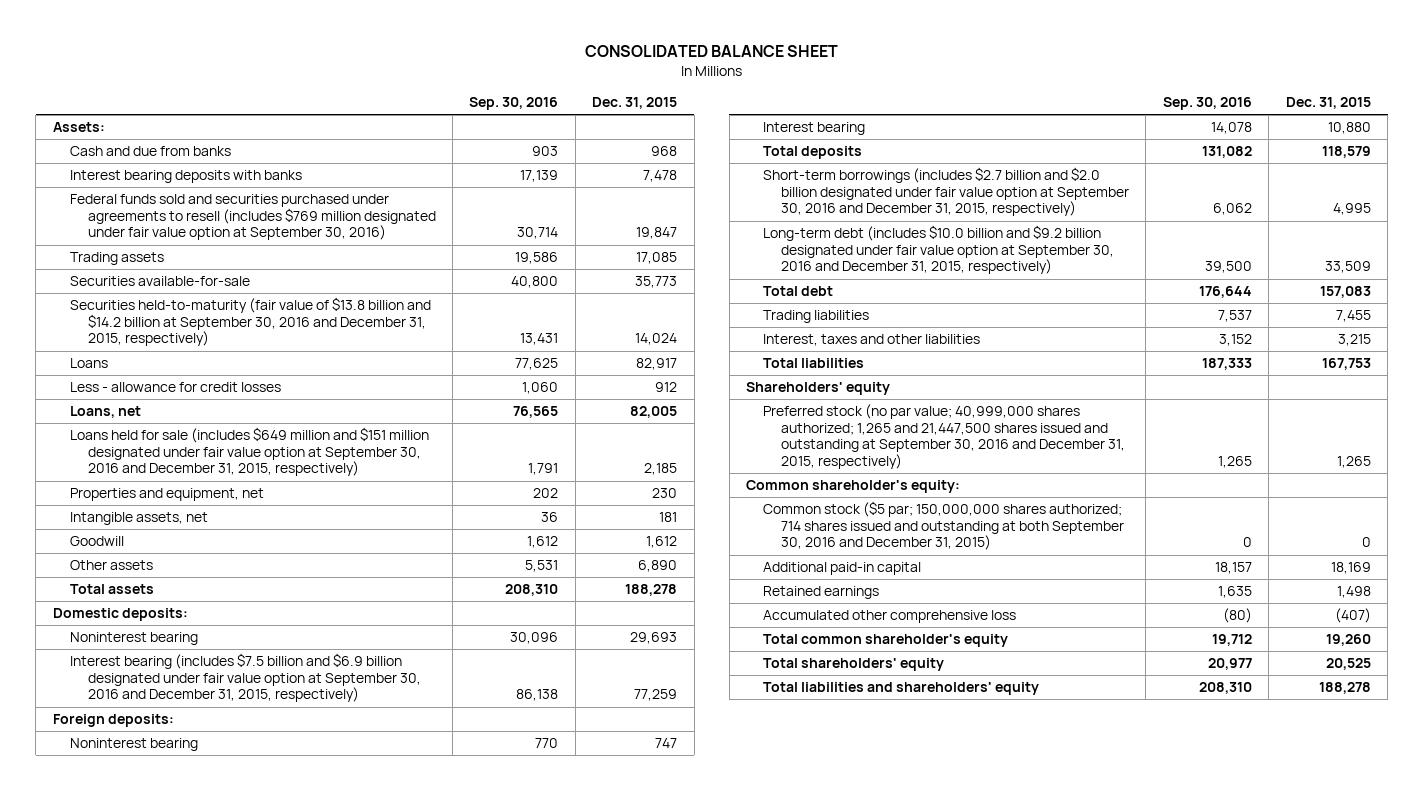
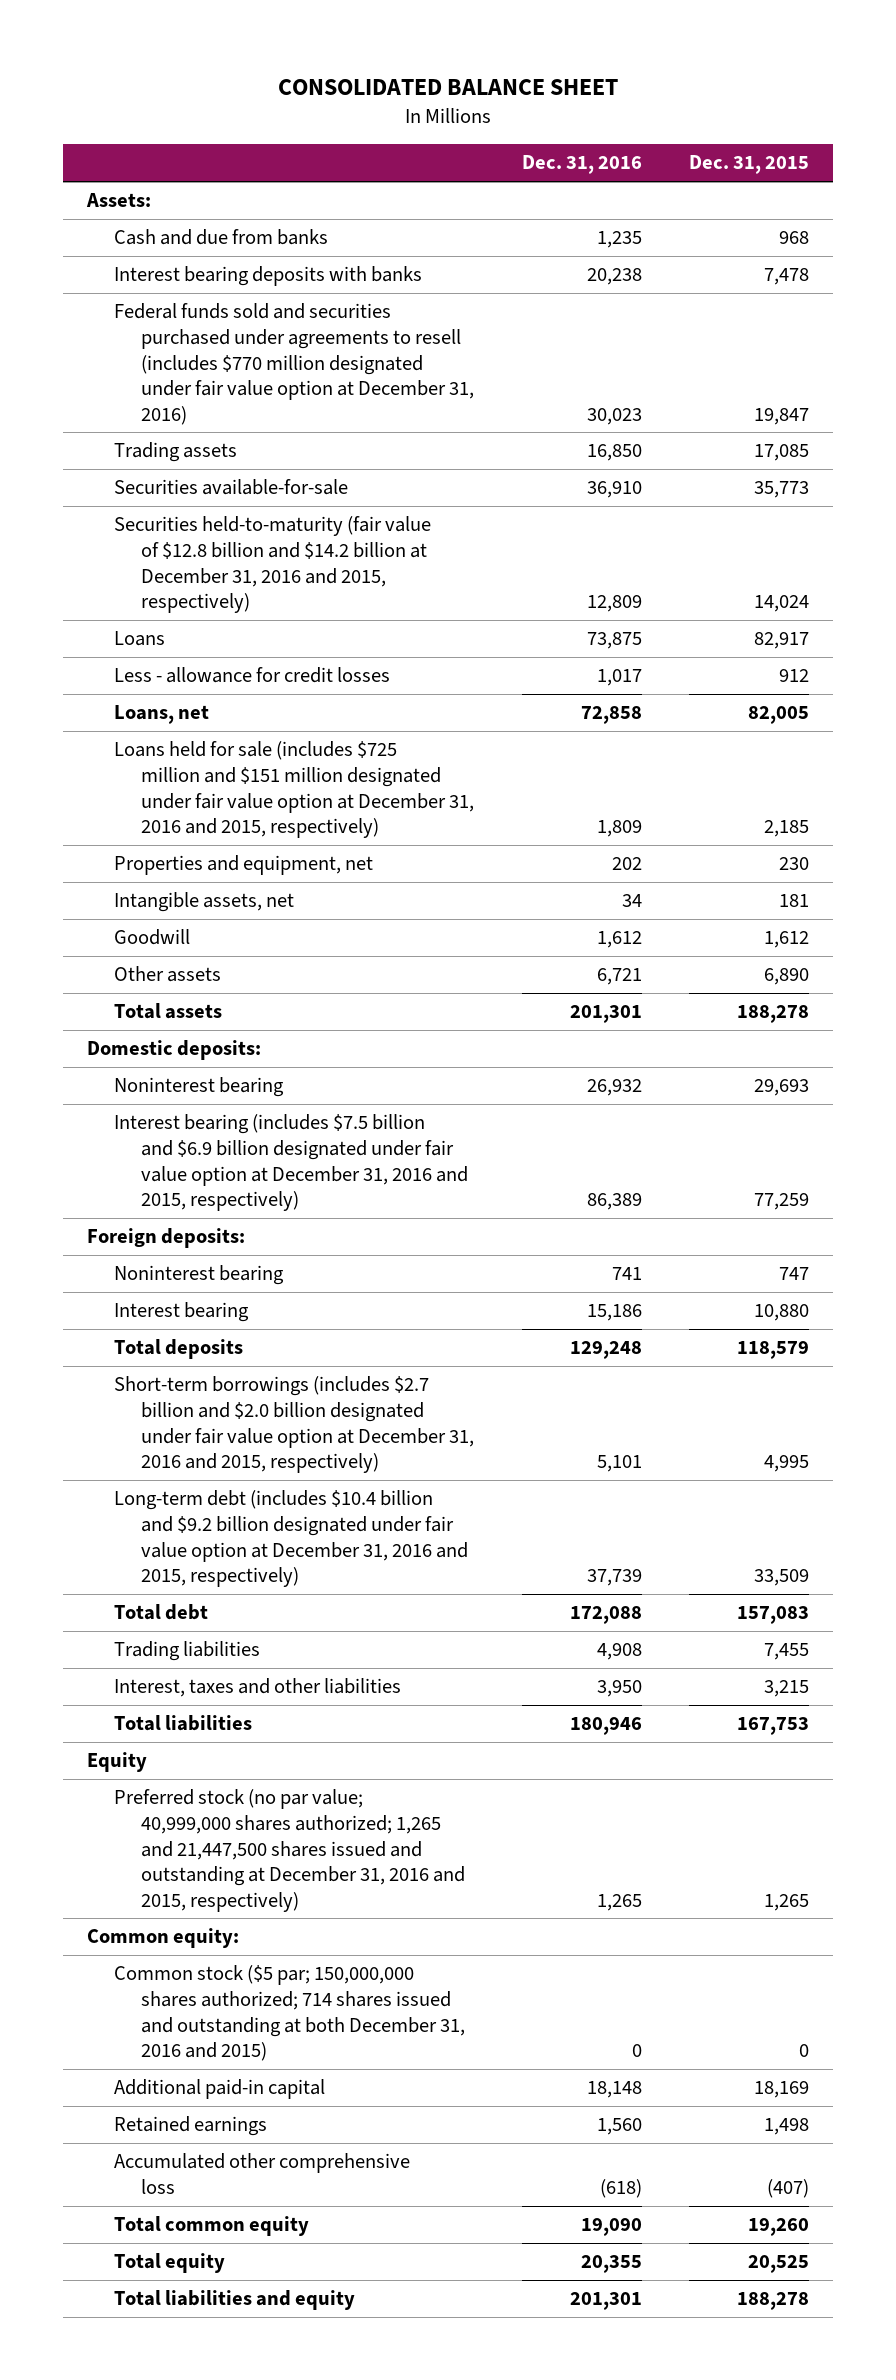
- | Sep. 30, 2016 | Dec. 31, 2015
+ | Dec. 31, 2016 | Dec. 31, 2015
- Federal funds sold and securities purchased under agreements to resell (includes $769 million designated under fair value option at September 30, 2016) | 30,714 | 19,847
+ Federal funds sold and securities purchased under agreements to resell (includes $770 million designated under fair value option at December 31, 2016) | 30,023 | 19,847
- Securities held-to-maturity (fair value of $13.8 billion and $14.2 billion at September 30, 2016 and December 31, 2015, respectively) | 13,431 | 14,024
+ Securities held-to-maturity (fair value of $12.8 billion and $14.2 billion at December 31, 2016 and 2015, respectively) | 12,809 | 14,024
- Loans held for sale (includes $649 million and $151 million designated under fair value option at September 30, 2016 and December 31, 2015, respectively) | 1,791 | 2,185
+ Loans held for sale (includes $725 million and $151 million designated under fair value option at December 31, 2016 and 2015, respectively) | 1,809 | 2,185
- Interest bearing (includes $7.5 billion and $6.9 billion designated under fair value option at September 30, 2016 and December 31, 2015, respectively) | 86,138 | 77,259
+ Interest bearing (includes $7.5 billion and $6.9 billion designated under fair value option at December 31, 2016 and 2015, respectively) | 86,389 | 77,259
- Short-term borrowings (includes $2.7 billion and $2.0 billion designated under fair value option at September 30, 2016 and December 31, 2015, respectively) | 6,062 | 4,995
- Long-term debt (includes $10.0 billion and $9.2 billion designated under fair value option at September 30, 2016 and December 31, 2015, respectively) | 39,500 | 33,509
+ Short-term borrowings (includes $2.7 billion and $2.0 billion designated under fair value option at December 31, 2016 and 2015, respectively) | 5,101 | 4,995
+ Long-term debt (includes $10.4 billion and $9.2 billion designated under fair value option at December 31, 2016 and 2015, respectively) | 37,739 | 33,509
- Shareholders' equity
- Preferred stock (no par value; 40,999,000 shares authorized; 1,265 and 21,447,500 shares issued and outstanding at September 30, 2016 and December 31, 2015, respectively) | 1,265 | 1,265
- Common shareholder's equity:
- Common stock ($5 par; 150,000,000 shares authorized; 714 shares issued and outstanding at both September 30, 2016 and December 31, 2015) | 0 | 0
+ Equity
+ Preferred stock (no par value; 40,999,000 shares authorized; 1,265 and 21,447,500 shares issued and outstanding at December 31, 2016 and 2015, respectively) | 1,265 | 1,265
+ Common equity:
+ Common stock ($5 par; 150,000,000 shares authorized; 714 shares issued and outstanding at both December 31, 2016 and 2015) | 0 | 0
- Total common shareholder's equity | 19,712 | 19,260
- Total shareholders' equity | 20,977 | 20,525
- Total liabilities and shareholders' equity | 208,310 | 188,278
+ Total common equity | 19,090 | 19,260
+ Total equity | 20,355 | 20,525
+ Total liabilities and equity | 201,301 | 188,278

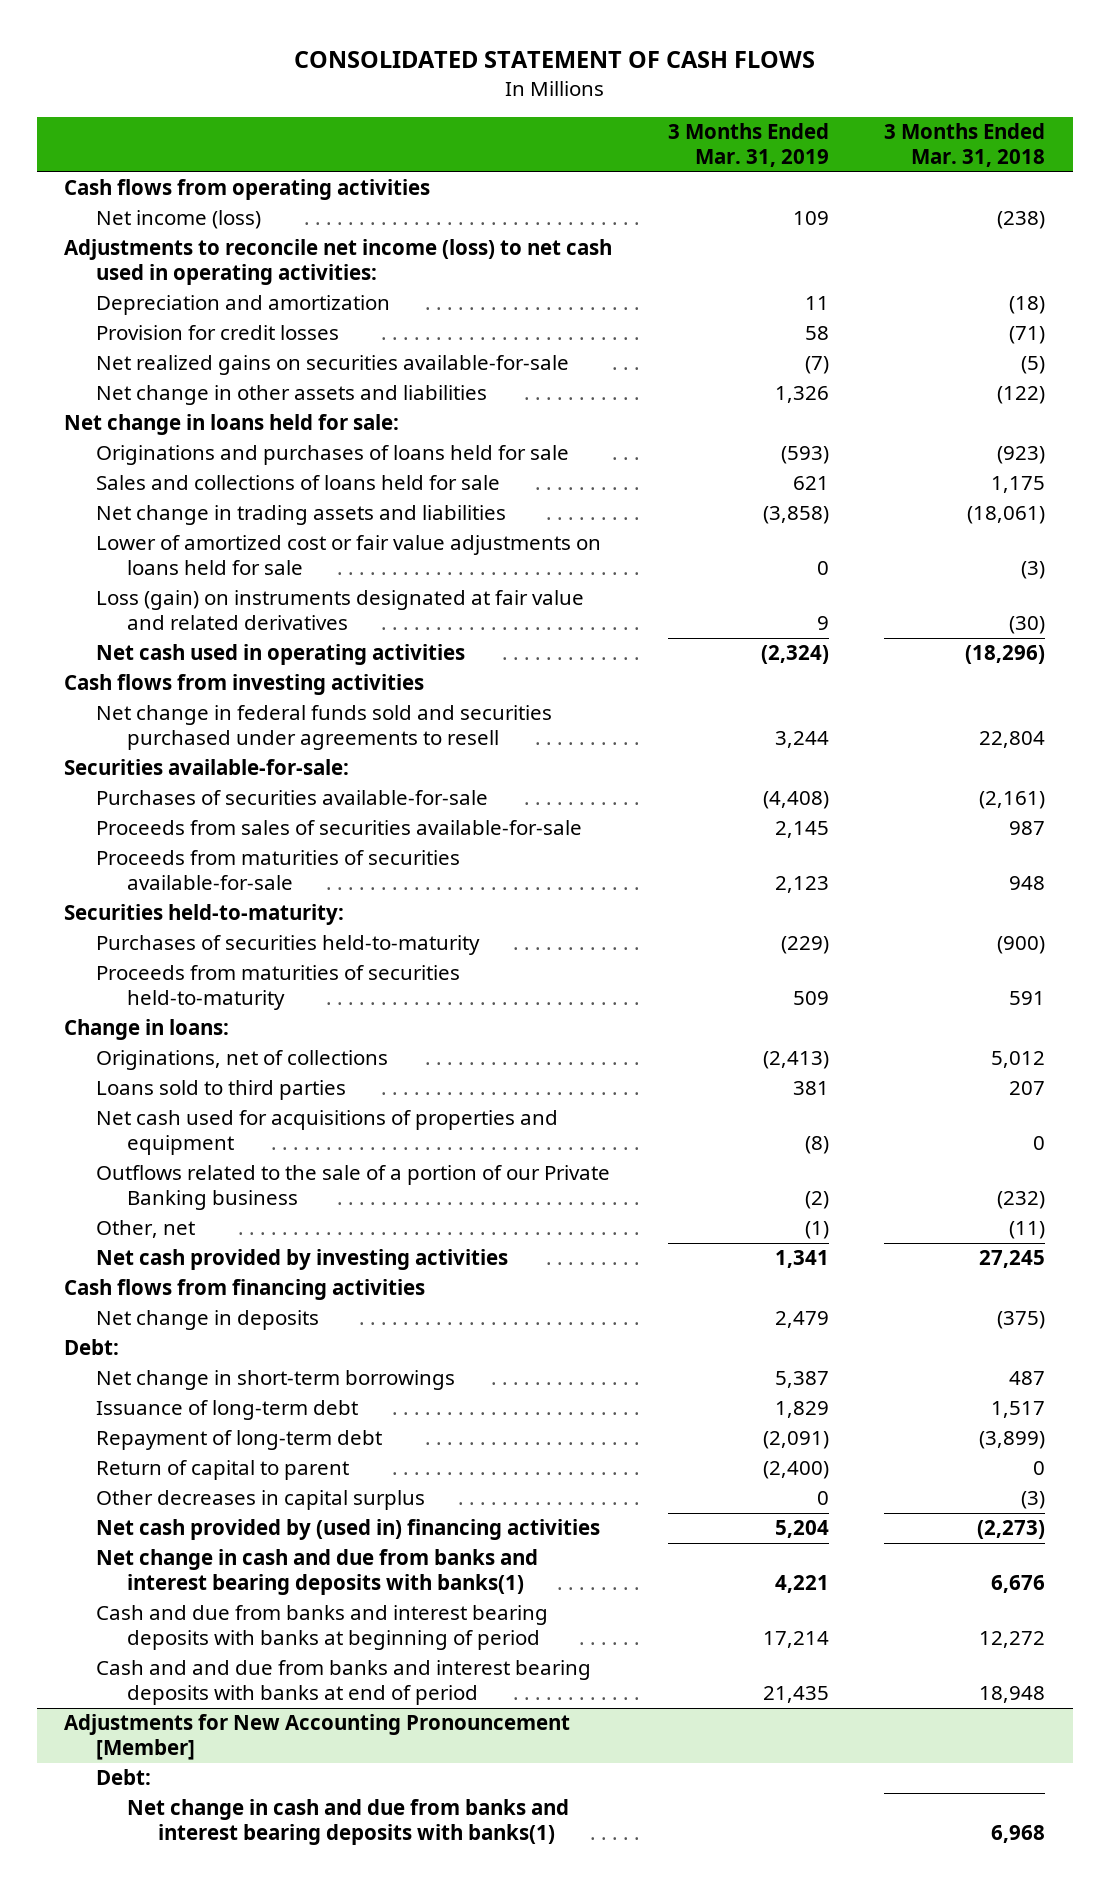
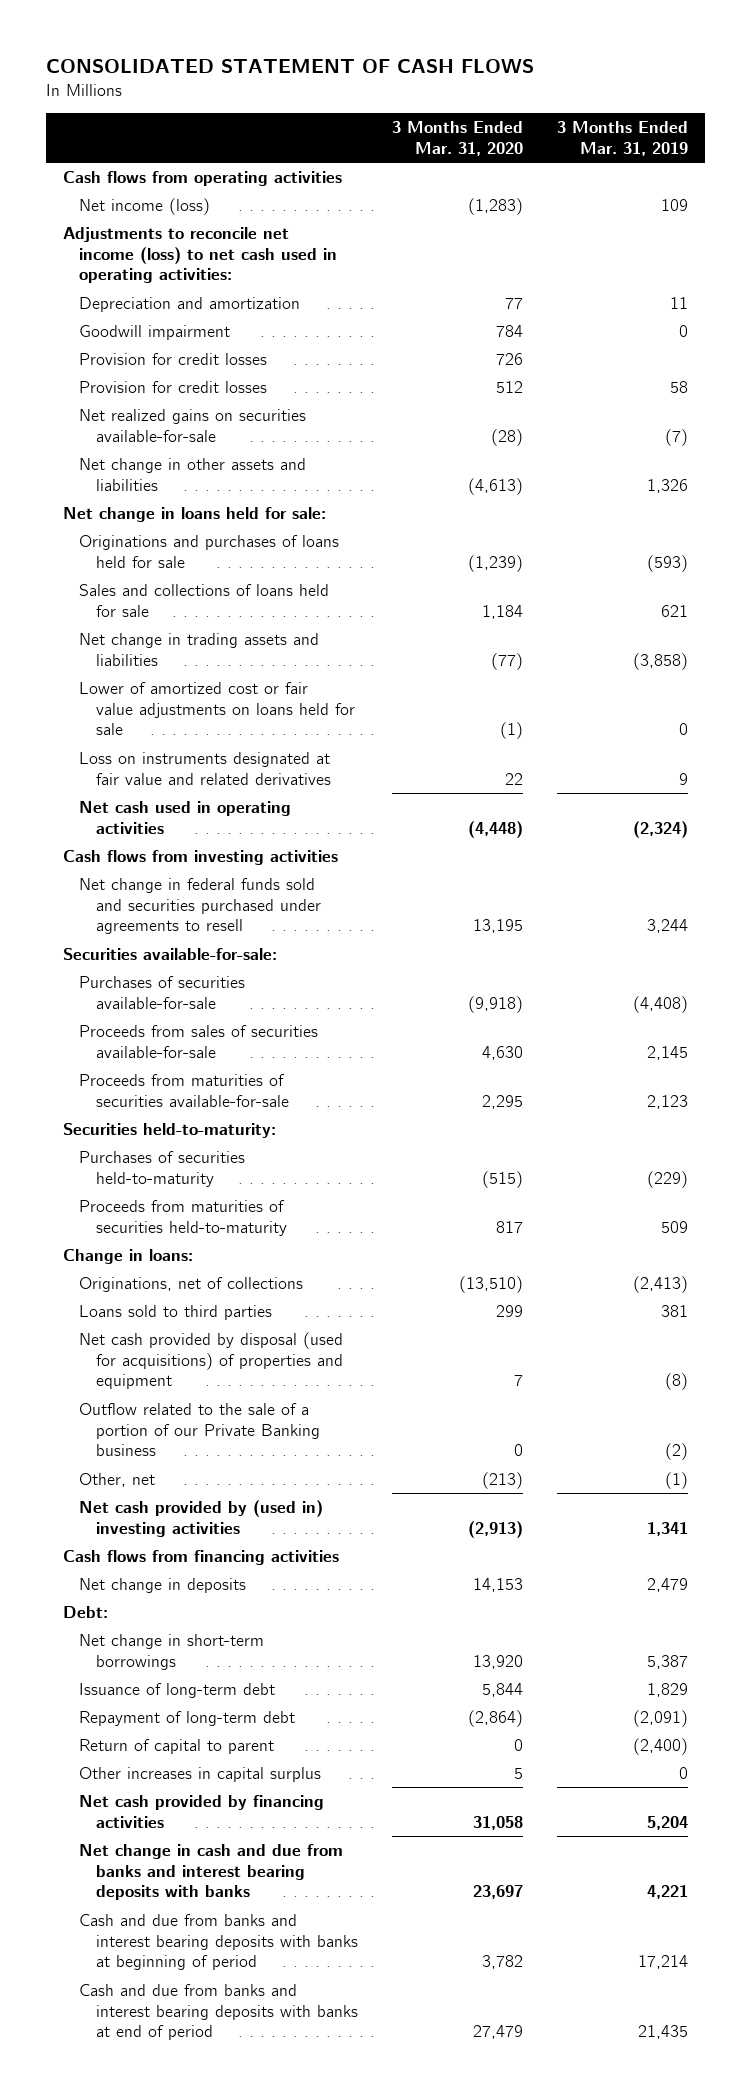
- | 3 Months Ended Mar. 31, 2019 | 3 Months Ended Mar. 31, 2018
+ | 3 Months Ended Mar. 31, 2020 | 3 Months Ended Mar. 31, 2019
+ Goodwill impairment | 784 | 0
+ Provision for credit losses | 726 |
- Loss (gain) on instruments designated at fair value and related derivatives | 9 | (30)
+ Loss on instruments designated at fair value and related derivatives | 22 | 9
- Net cash used for acquisitions of properties and equipment | (8) | 0
- Outflows related to the sale of a portion of our Private Banking business | (2) | (232)
+ Net cash provided by disposal (used for acquisitions) of properties and equipment | 7 | (8)
+ Outflow related to the sale of a portion of our Private Banking business | 0 | (2)
- Net cash provided by investing activities | 1,341 | 27,245
+ Net cash provided by (used in) investing activities | (2,913) | 1,341
- Other decreases in capital surplus | 0 | (3)
- Net cash provided by (used in) financing activities | 5,204 | (2,273)
- Net change in cash and due from banks and interest bearing deposits with banks(1) | 4,221 | 6,676
+ Other increases in capital surplus | 5 | 0
+ Net cash provided by financing activities | 31,058 | 5,204
+ Net change in cash and due from banks and interest bearing deposits with banks | 23,697 | 4,221
- Cash and and due from banks and interest bearing deposits with banks at end of period | 21,435 | 18,948
- Adjustments for New Accounting Pronouncement [Member]
- Debt:
- Net change in cash and due from banks and interest bearing deposits with banks(1) | | 6,968
+ Cash and due from banks and interest bearing deposits with banks at end of period | 27,479 | 21,435

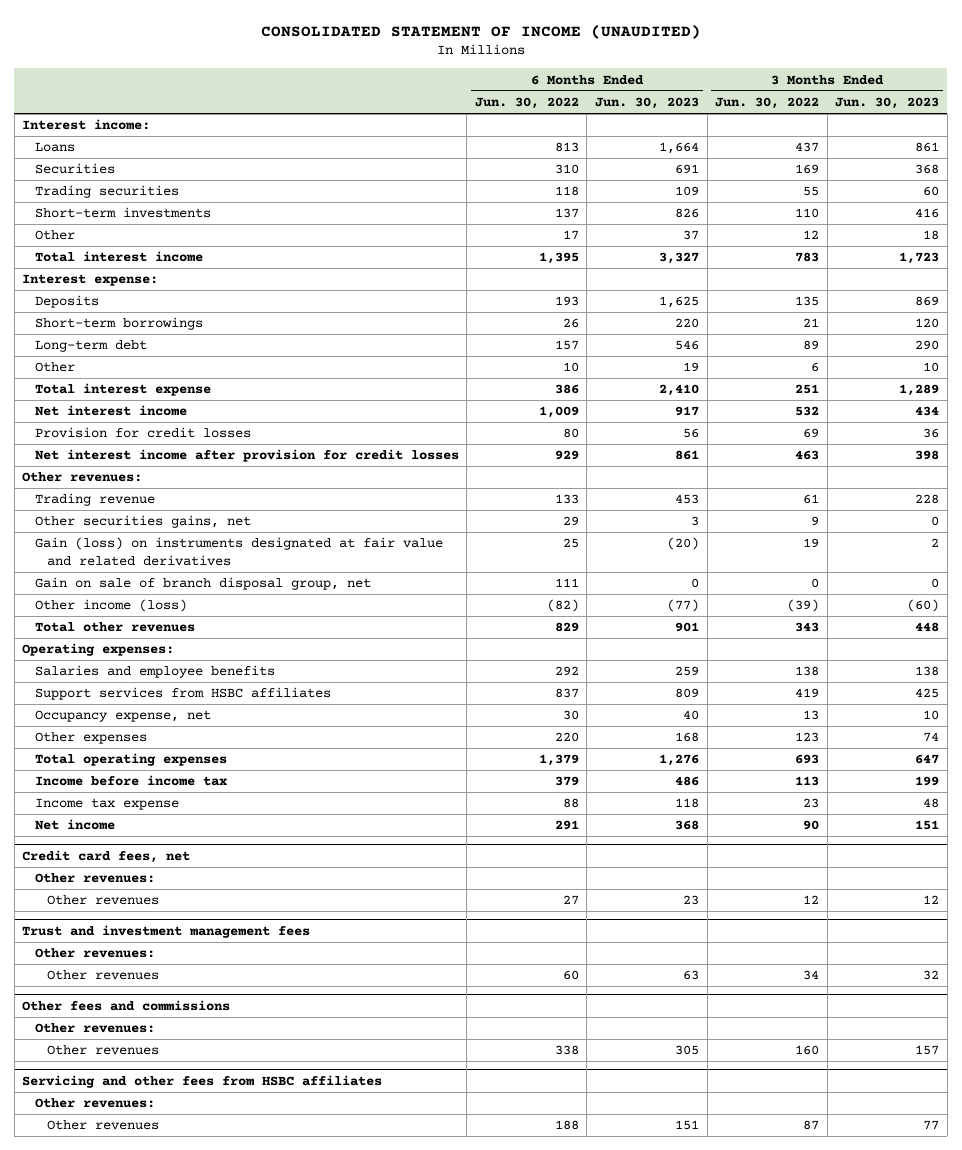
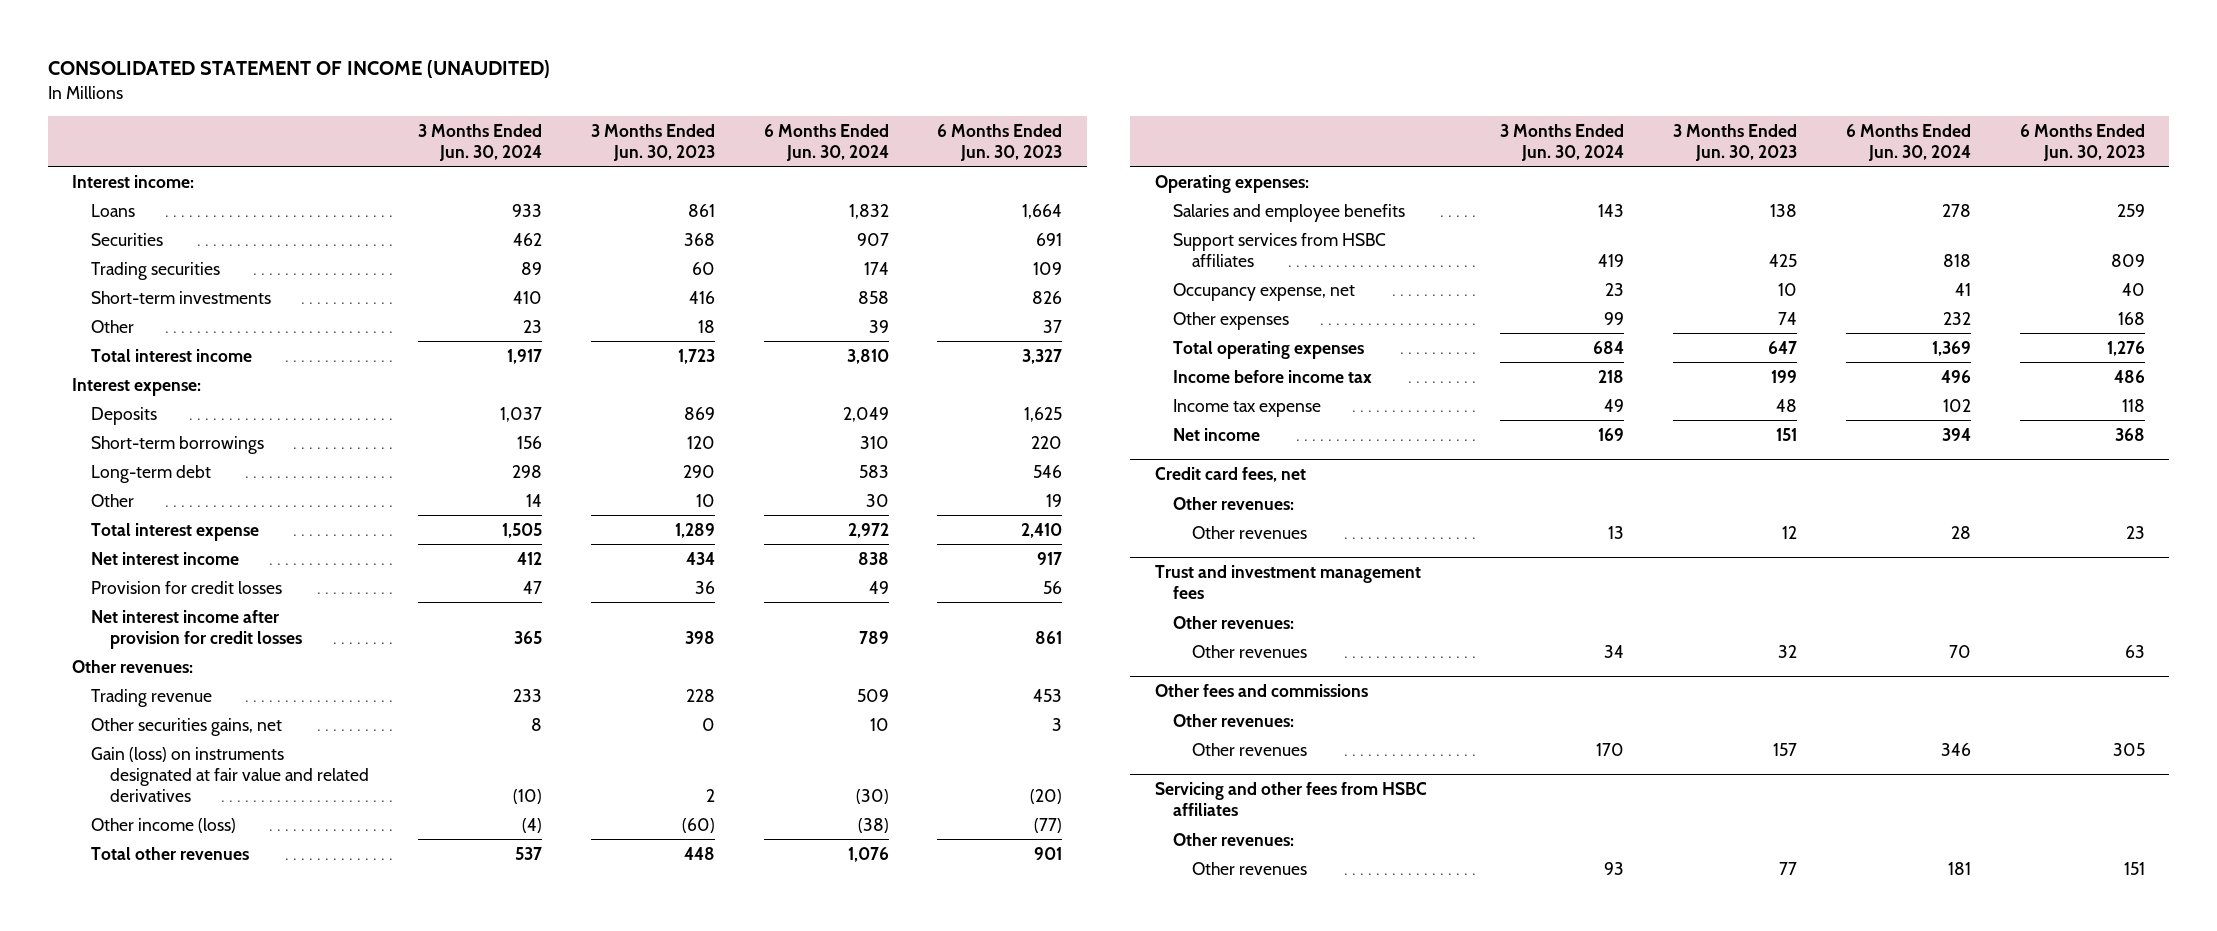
- | 6 Months Ended Jun. 30, 2022 | 6 Months Ended Jun. 30, 2023 | 3 Months Ended Jun. 30, 2022 | 3 Months Ended Jun. 30, 2023
+ | 3 Months Ended Jun. 30, 2024 | 3 Months Ended Jun. 30, 2023 | 6 Months Ended Jun. 30, 2024 | 6 Months Ended Jun. 30, 2023
- Gain on sale of branch disposal group, net | 111 | 0 | 0 | 0

